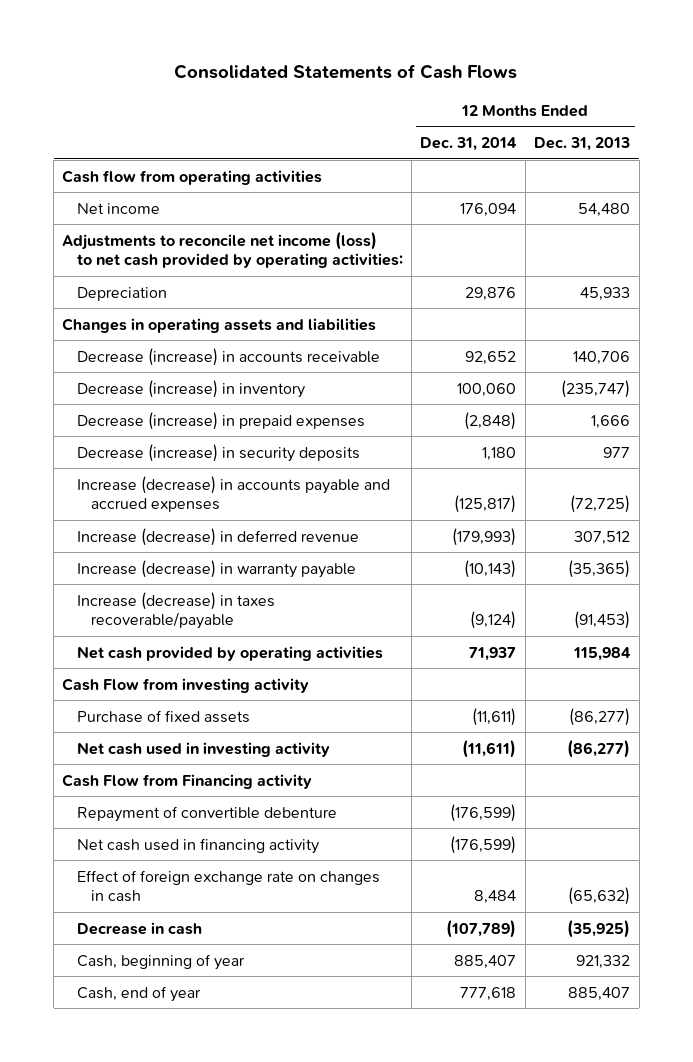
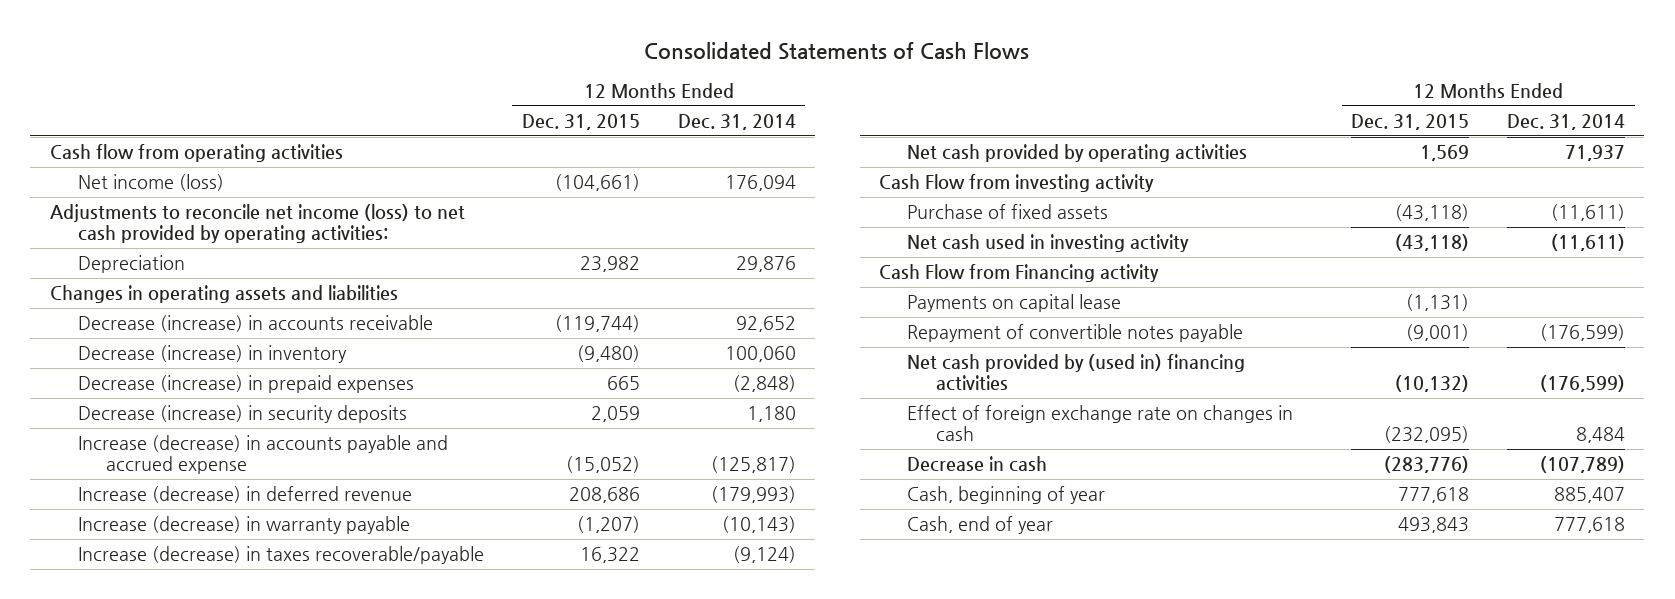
- | 12 Months Ended Dec. 31, 2014 | 12 Months Ended Dec. 31, 2013
+ | 12 Months Ended Dec. 31, 2015 | 12 Months Ended Dec. 31, 2014
- Net income | 176,094 | 54,480
+ Net income (loss) | (104,661) | 176,094
- Increase (decrease) in accounts payable and accrued expenses | (125,817) | (72,725)
+ Increase (decrease) in accounts payable and accrued expense | (15,052) | (125,817)
- Repayment of convertible debenture | (176,599) |
- Net cash used in financing activity | (176,599) |
+ Payments on capital lease | (1,131) |
+ Repayment of convertible notes payable | (9,001) | (176,599)
+ Net cash provided by (used in) financing activities | (10,132) | (176,599)

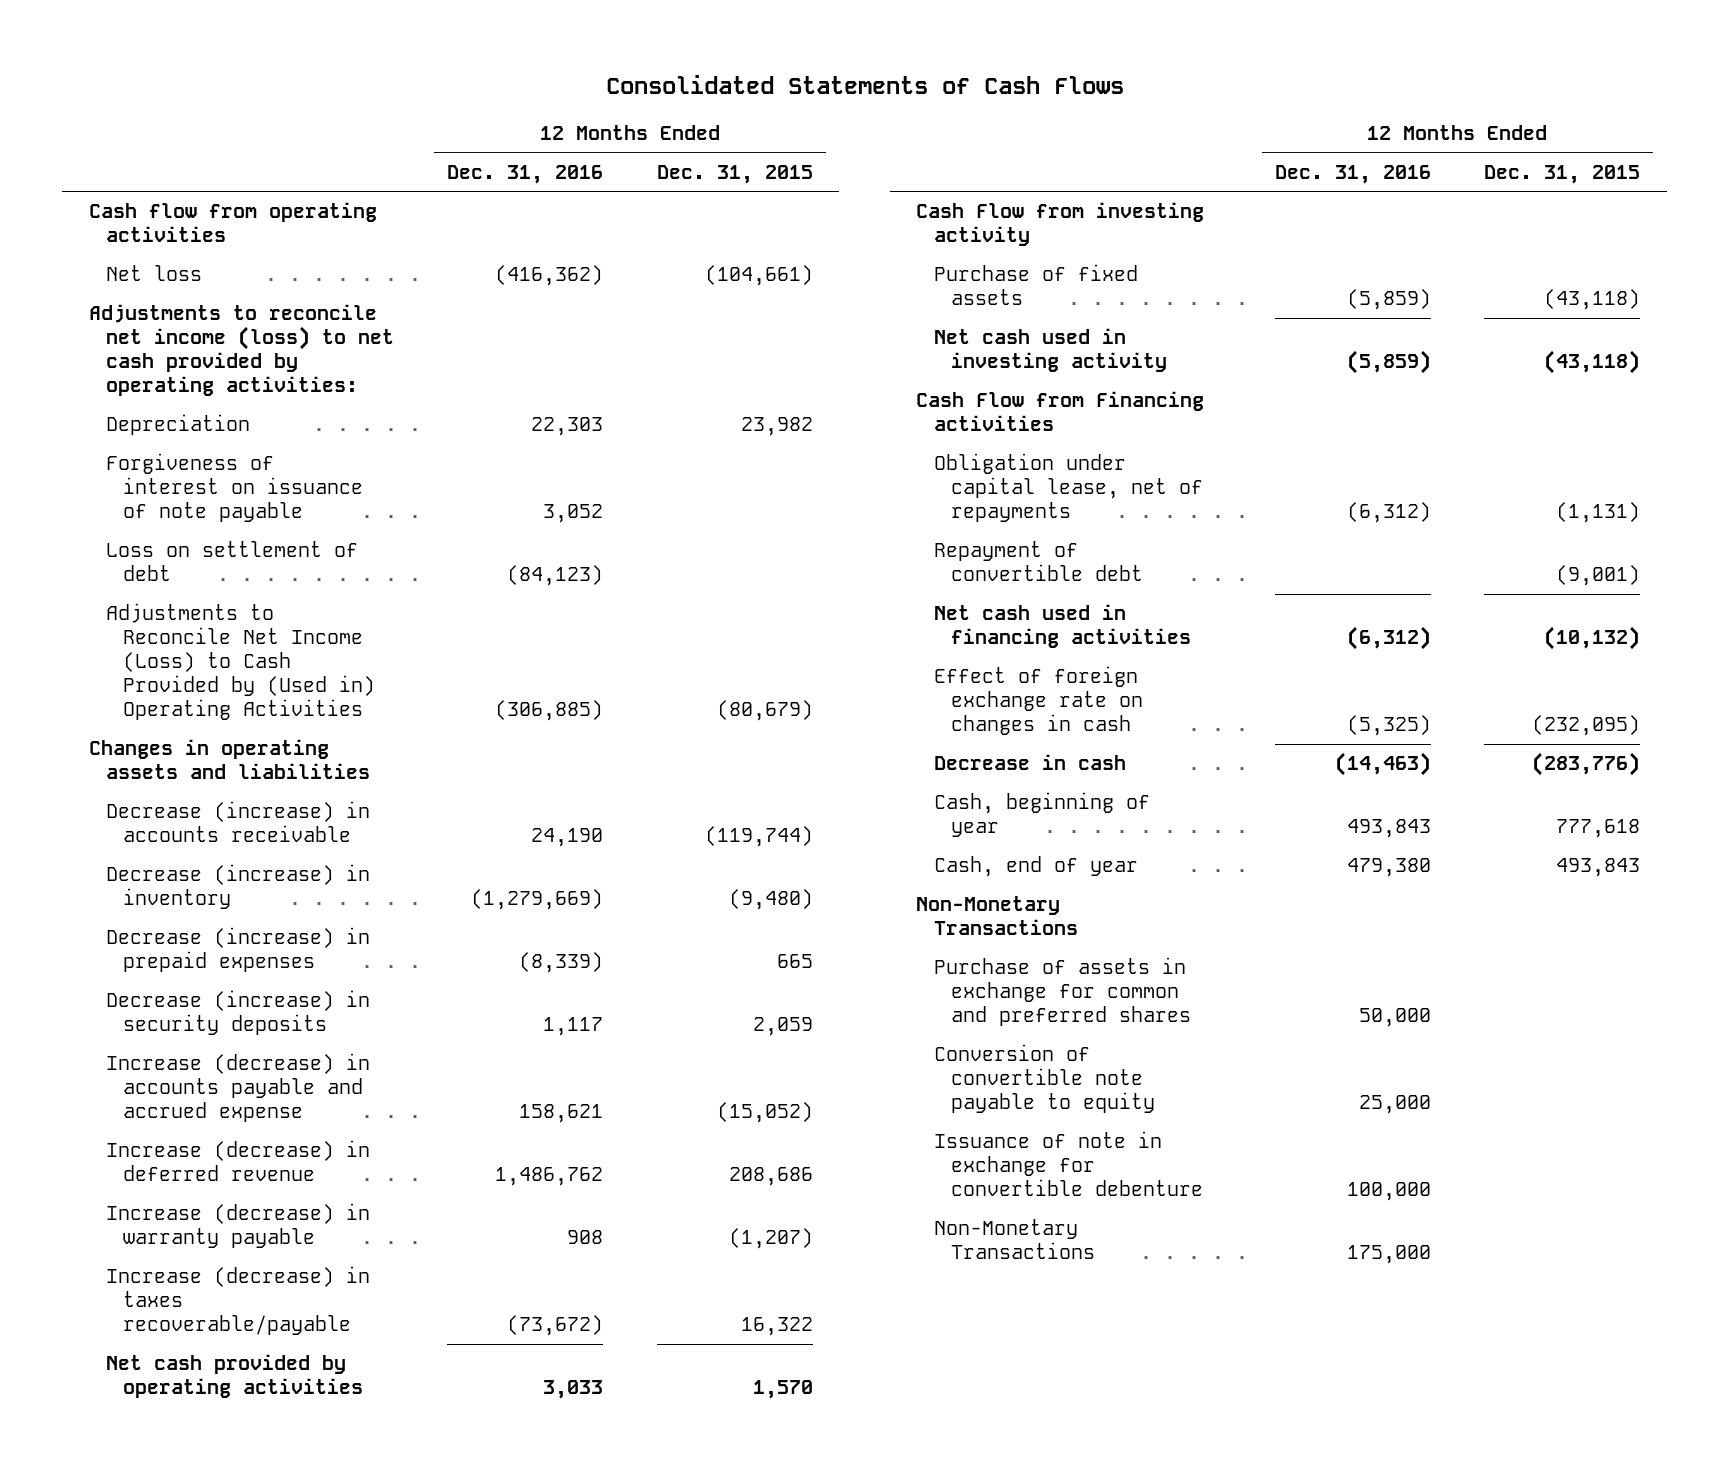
- | 12 Months Ended Dec. 31, 2015 | 12 Months Ended Dec. 31, 2014
+ | 12 Months Ended Dec. 31, 2016 | 12 Months Ended Dec. 31, 2015
- Net income (loss) | (104,661) | 176,094
+ Net loss | (416,362) | (104,661)
+ Forgiveness of interest on issuance of note payable | 3,052 |
+ Loss on settlement of debt | (84,123) |
+ Adjustments to Reconcile Net Income (Loss) to Cash Provided by (Used in) Operating Activities | (306,885) | (80,679)
- Net cash provided by operating activities | 1,569 | 71,937
+ Net cash provided by operating activities | 3,033 | 1,570
- Cash Flow from Financing activity
- Payments on capital lease | (1,131) |
- Repayment of convertible notes payable | (9,001) | (176,599)
- Net cash provided by (used in) financing activities | (10,132) | (176,599)
+ Cash Flow from Financing activities
+ Obligation under capital lease, net of repayments | (6,312) | (1,131)
+ Repayment of convertible debt | | (9,001)
+ Net cash used in financing activities | (6,312) | (10,132)
+ Non-Monetary Transactions
+ Purchase of assets in exchange for common and preferred shares | 50,000 |
+ Conversion of convertible note payable to equity | 25,000 |
+ Issuance of note in exchange for convertible debenture | 100,000 |
+ Non-Monetary Transactions | 175,000 |

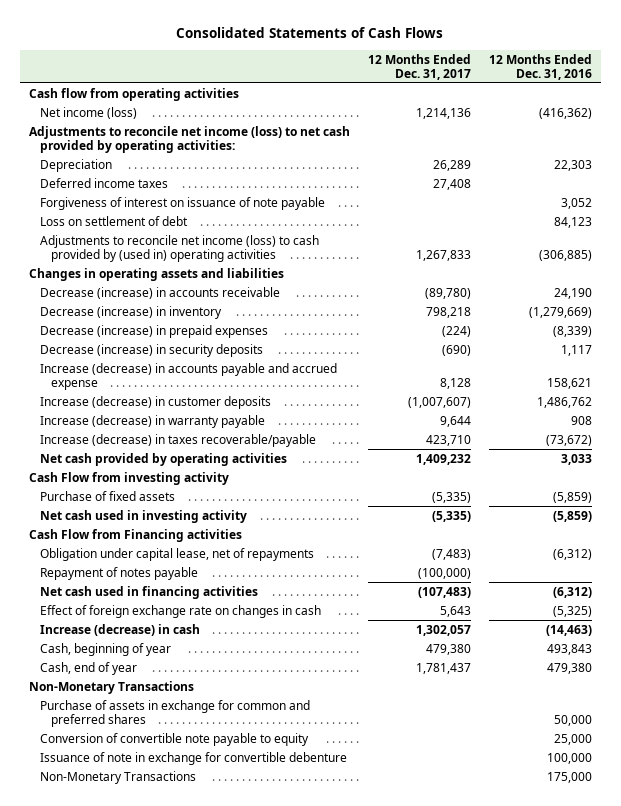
- | 12 Months Ended Dec. 31, 2016 | 12 Months Ended Dec. 31, 2015
+ | 12 Months Ended Dec. 31, 2017 | 12 Months Ended Dec. 31, 2016
- Net loss | (416,362) | (104,661)
+ Net income (loss) | 1,214,136 | (416,362)
+ Deferred income taxes | 27,408 |
- Loss on settlement of debt | (84,123) |
- Adjustments to Reconcile Net Income (Loss) to Cash Provided by (Used in) Operating Activities | (306,885) | (80,679)
+ Loss on settlement of debt | | 84,123
+ Adjustments to reconcile net income (loss) to cash provided by (used in) operating activities | 1,267,833 | (306,885)
- Increase (decrease) in deferred revenue | 1,486,762 | 208,686
+ Increase (decrease) in customer deposits | (1,007,607) | 1,486,762
- Repayment of convertible debt | | (9,001)
+ Repayment of notes payable | (100,000) |
- Decrease in cash | (14,463) | (283,776)
+ Increase (decrease) in cash | 1,302,057 | (14,463)

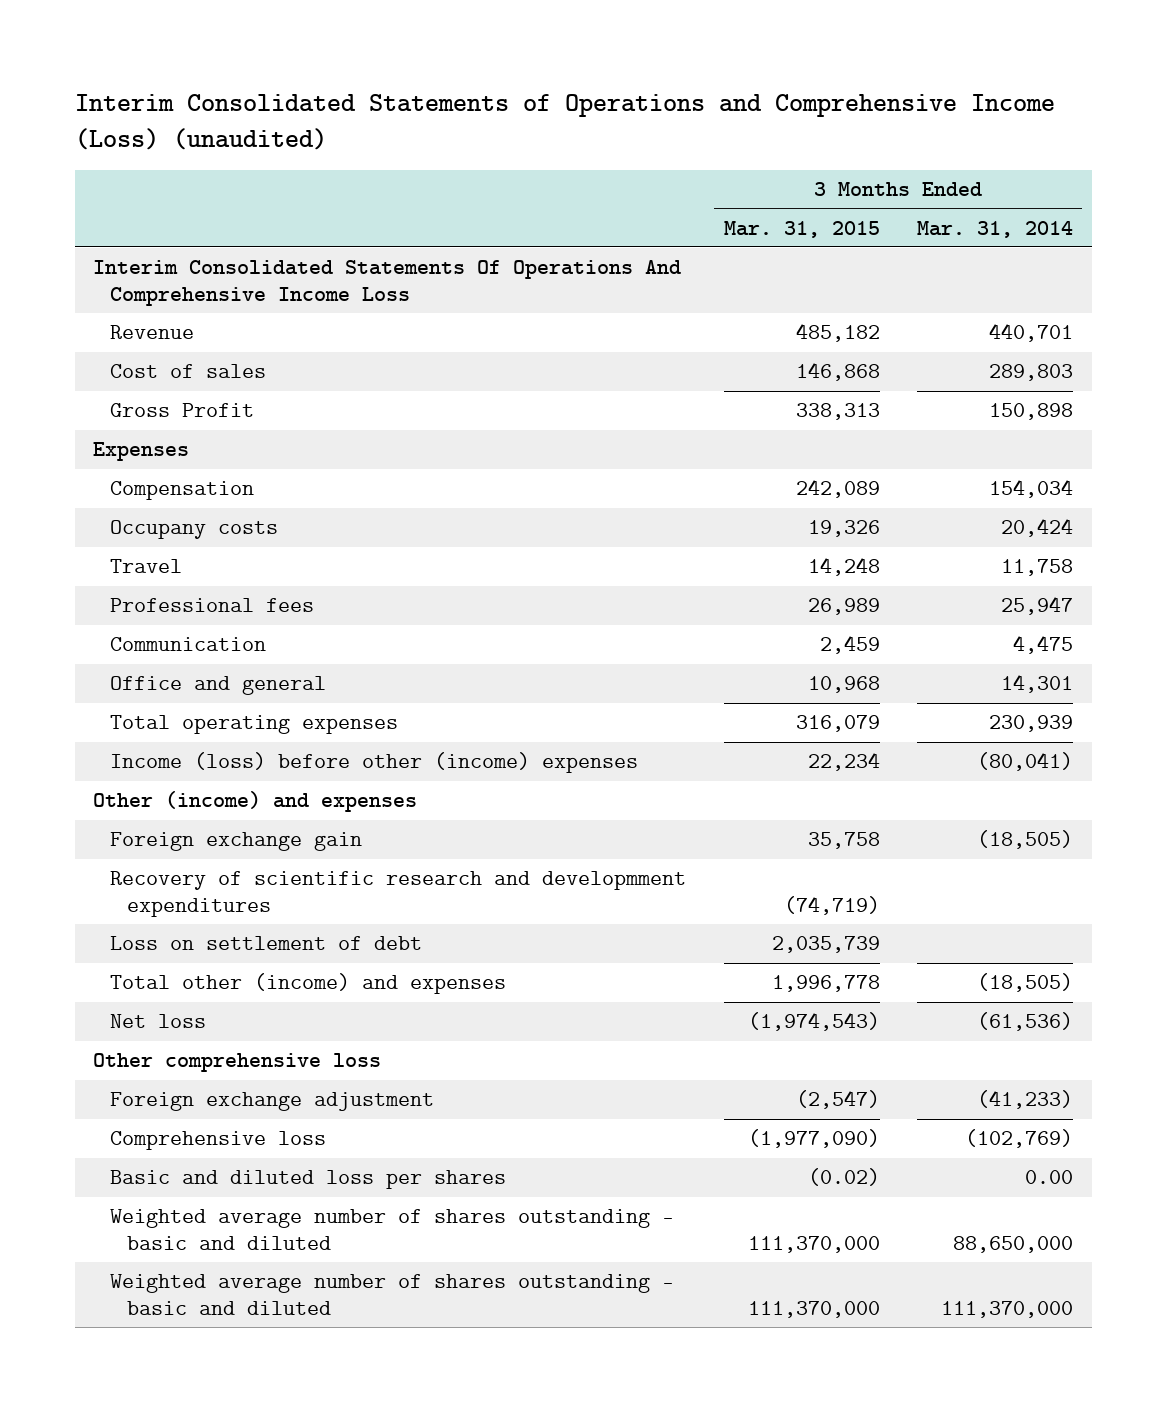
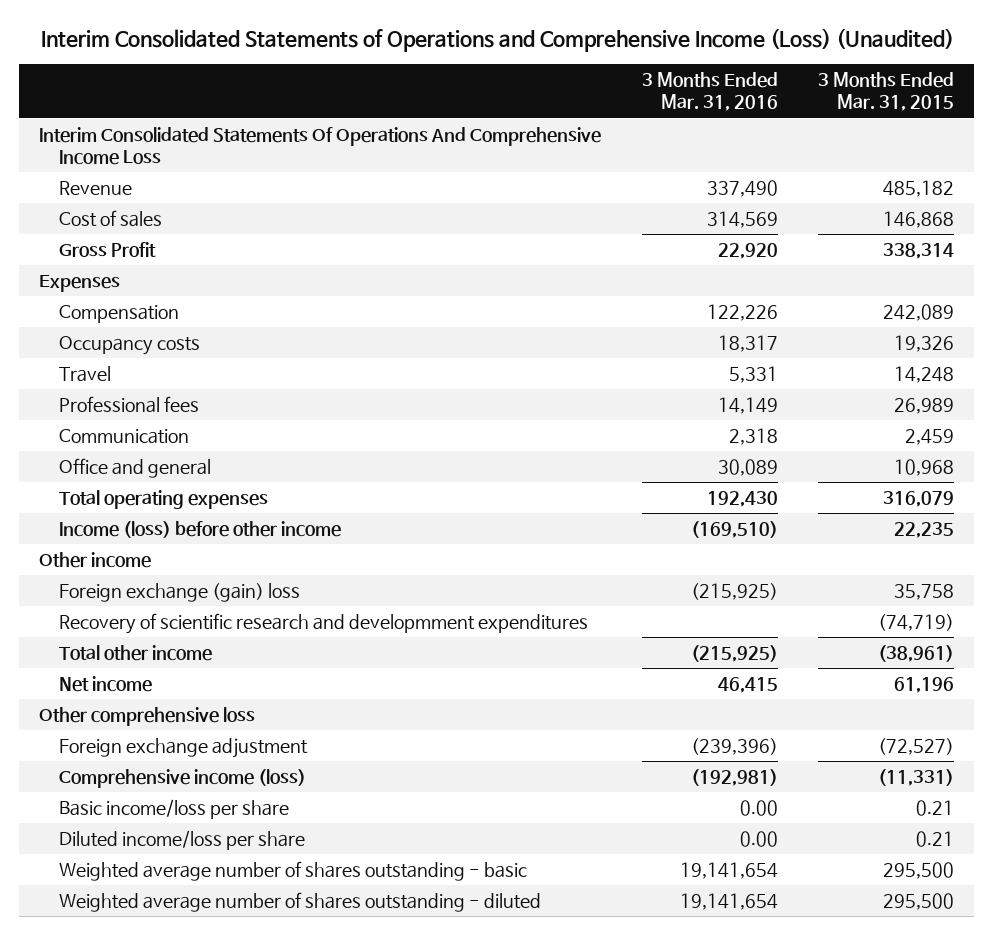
- Interim Consolidated Statements of Operations and Comprehensive Income (Loss) (unaudited)
+ Interim Consolidated Statements of Operations and Comprehensive Income (Loss) (Unaudited)
- | 3 Months Ended Mar. 31, 2015 | 3 Months Ended Mar. 31, 2014
+ | 3 Months Ended Mar. 31, 2016 | 3 Months Ended Mar. 31, 2015
- Gross Profit | 338,313 | 150,898
+ Gross Profit | 22,920 | 338,314
- Occupany costs | 19,326 | 20,424
+ Occupancy costs | 18,317 | 19,326
- Income (loss) before other (income) expenses | 22,234 | (80,041)
- Other (income) and expenses
- Foreign exchange gain | 35,758 | (18,505)
+ Income (loss) before other income | (169,510) | 22,235
+ Other income
+ Foreign exchange (gain) loss | (215,925) | 35,758
- Loss on settlement of debt | 2,035,739 |
- Total other (income) and expenses | 1,996,778 | (18,505)
- Net loss | (1,974,543) | (61,536)
+ Total other income | (215,925) | (38,961)
+ Net income | 46,415 | 61,196
- Foreign exchange adjustment | (2,547) | (41,233)
- Comprehensive loss | (1,977,090) | (102,769)
- Basic and diluted loss per shares | (0.02) | 0.00
- Weighted average number of shares outstanding - basic and diluted | 111,370,000 | 88,650,000
- Weighted average number of shares outstanding - basic and diluted | 111,370,000 | 111,370,000
+ Foreign exchange adjustment | (239,396) | (72,527)
+ Comprehensive income (loss) | (192,981) | (11,331)
+ Basic income/loss per share | 0.00 | 0.21
+ Diluted income/loss per share | 0.00 | 0.21
+ Weighted average number of shares outstanding - basic | 19,141,654 | 295,500
+ Weighted average number of shares outstanding - diluted | 19,141,654 | 295,500

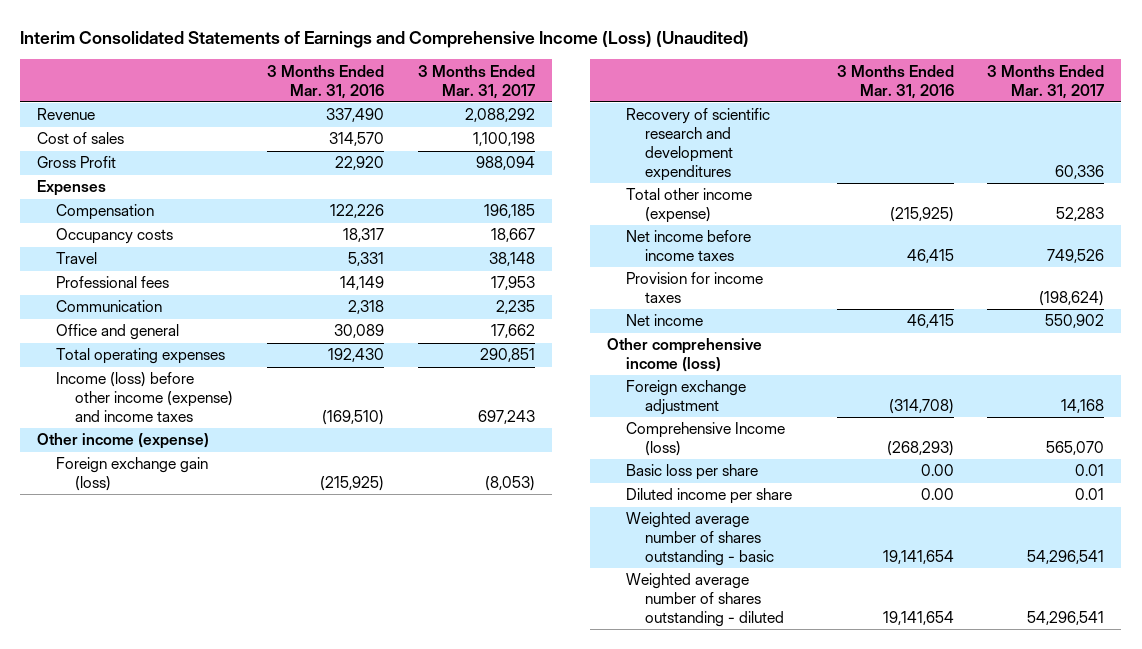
- Interim Consolidated Statements of Operations and Comprehensive Income (Loss) (Unaudited)
+ Interim Consolidated Statements of Earnings and Comprehensive Income (Loss) (Unaudited)
- | 3 Months Ended Mar. 31, 2016 | 3 Months Ended Mar. 31, 2015
+ | 3 Months Ended Mar. 31, 2016 | 3 Months Ended Mar. 31, 2017
- Interim Consolidated Statements Of Operations And Comprehensive Income Loss
- Cost of sales | 314,569 | 146,868
+ Cost of sales | 314,570 | 1,100,198
- Income (loss) before other income | (169,510) | 22,235
- Other income
- Foreign exchange (gain) loss | (215,925) | 35,758
- Recovery of scientific research and developmment expenditures | | (74,719)
- Total other income | (215,925) | (38,961)
+ Income (loss) before other income (expense) and income taxes | (169,510) | 697,243
+ Other income (expense)
+ Foreign exchange gain (loss) | (215,925) | (8,053)
+ Recovery of scientific research and development expenditures | | 60,336
+ Total other income (expense) | (215,925) | 52,283
+ Net income before income taxes | 46,415 | 749,526
+ Provision for income taxes | | (198,624)
- Other comprehensive loss
- Foreign exchange adjustment | (239,396) | (72,527)
- Comprehensive income (loss) | (192,981) | (11,331)
- Basic income/loss per share | 0.00 | 0.21
- Diluted income/loss per share | 0.00 | 0.21
+ Other comprehensive income (loss)
+ Foreign exchange adjustment | (314,708) | 14,168
+ Comprehensive Income (loss) | (268,293) | 565,070
+ Basic loss per share | 0.00 | 0.01
+ Diluted income per share | 0.00 | 0.01

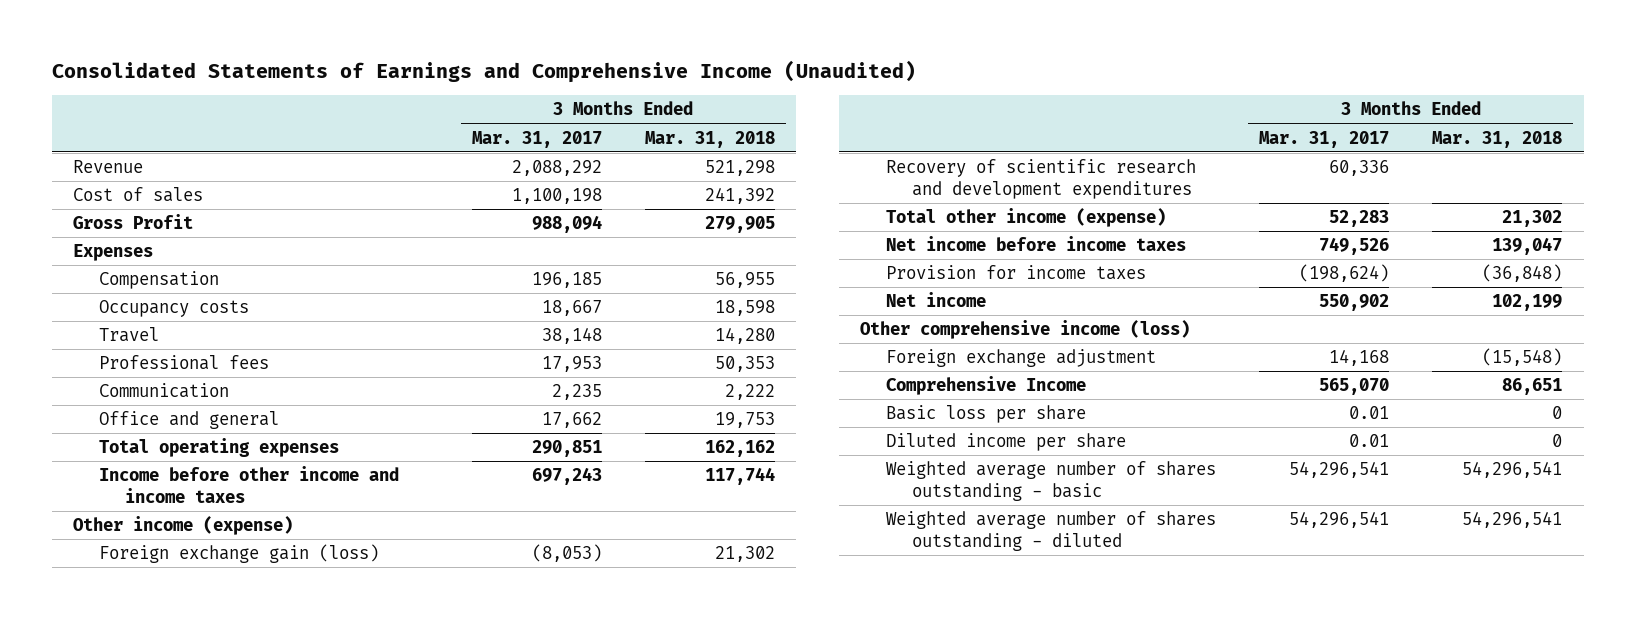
- Interim Consolidated Statements of Earnings and Comprehensive Income (Loss) (Unaudited)
+ Consolidated Statements of Earnings and Comprehensive Income (Unaudited)
- | 3 Months Ended Mar. 31, 2016 | 3 Months Ended Mar. 31, 2017
+ | 3 Months Ended Mar. 31, 2017 | 3 Months Ended Mar. 31, 2018
- Income (loss) before other income (expense) and income taxes | (169,510) | 697,243
+ Income before other income and income taxes | 697,243 | 117,744
- Comprehensive Income (loss) | (268,293) | 565,070
+ Comprehensive Income | 565,070 | 86,651

